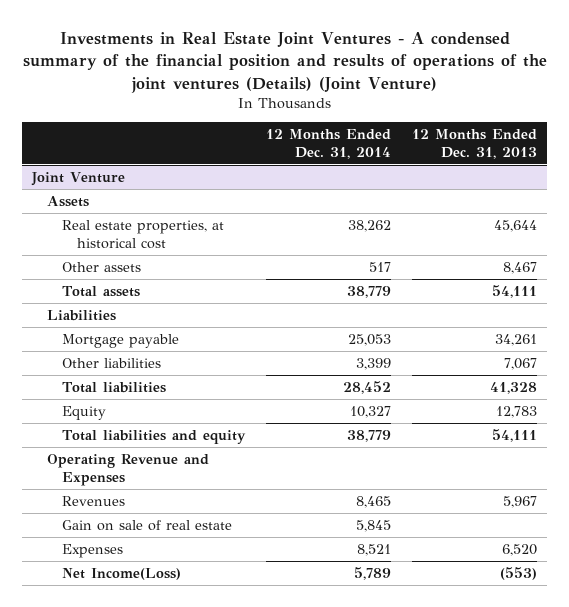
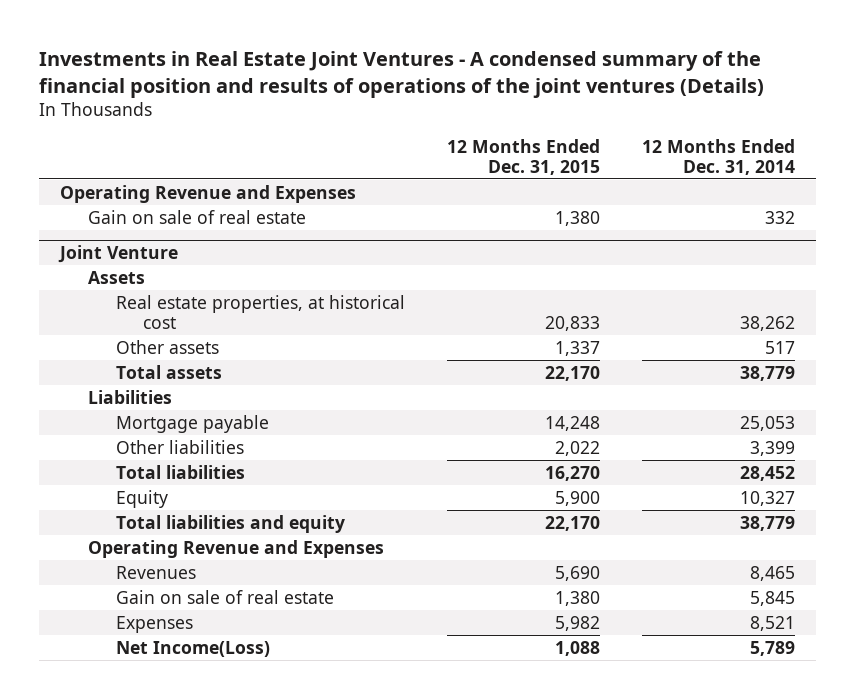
- Investments in Real Estate Joint Ventures - A condensed summary of the financial position and results of operations of the joint ventures (Details) (Joint Venture)
+ Investments in Real Estate Joint Ventures - A condensed summary of the financial position and results of operations of the joint ventures (Details)
- | 12 Months Ended Dec. 31, 2014 | 12 Months Ended Dec. 31, 2013
+ | 12 Months Ended Dec. 31, 2015 | 12 Months Ended Dec. 31, 2014
+ Operating Revenue and Expenses
+ Gain on sale of real estate | 1,380 | 332

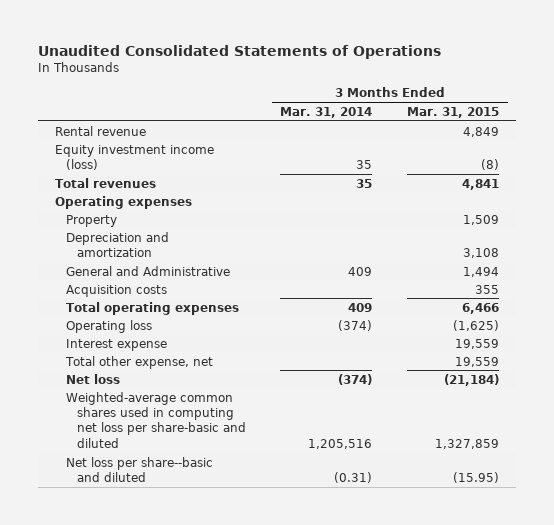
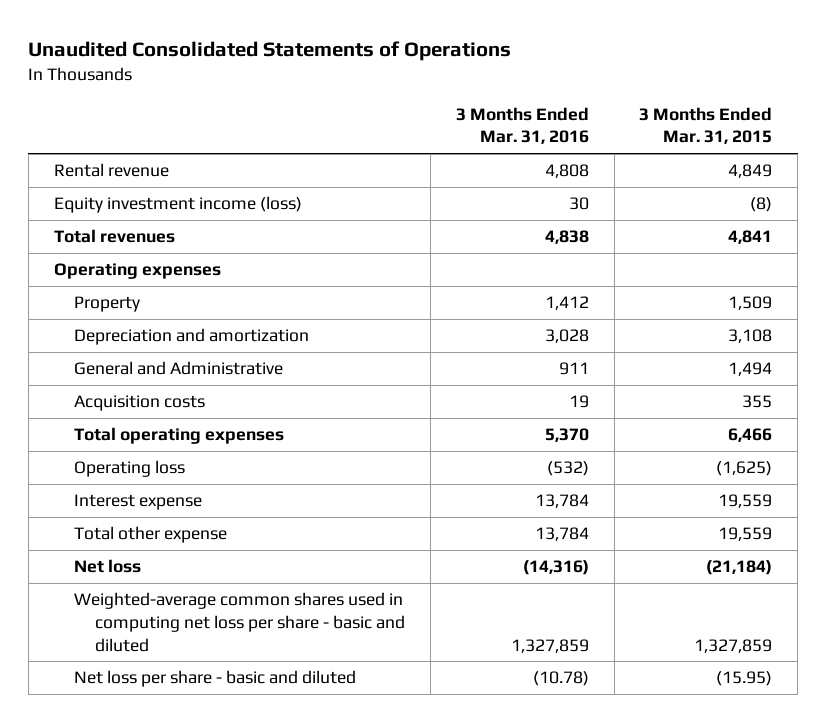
- | 3 Months Ended Mar. 31, 2014 | 3 Months Ended Mar. 31, 2015
+ | 3 Months Ended Mar. 31, 2016 | 3 Months Ended Mar. 31, 2015
- Total other expense, net | | 19,559
+ Total other expense | 13,784 | 19,559
- Weighted-average common shares used in computing net loss per share-basic and diluted | 1,205,516 | 1,327,859
- Net loss per share--basic and diluted | (0.31) | (15.95)
+ Weighted-average common shares used in computing net loss per share - basic and diluted | 1,327,859 | 1,327,859
+ Net loss per share - basic and diluted | (10.78) | (15.95)

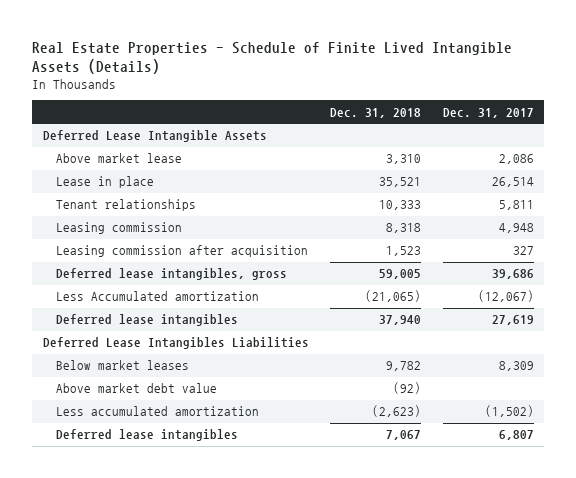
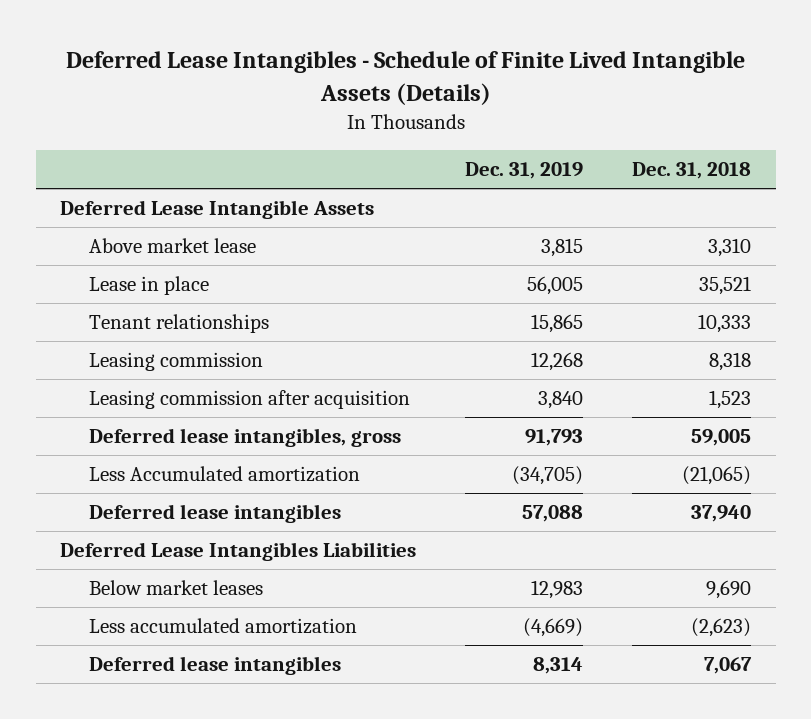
- Real Estate Properties - Schedule of Finite Lived Intangible Assets (Details)
+ Deferred Lease Intangibles - Schedule of Finite Lived Intangible Assets (Details)
- | Dec. 31, 2018 | Dec. 31, 2017
+ | Dec. 31, 2019 | Dec. 31, 2018
- Below market leases | 9,782 | 8,309
- Above market debt value | (92) |
+ Below market leases | 12,983 | 9,690

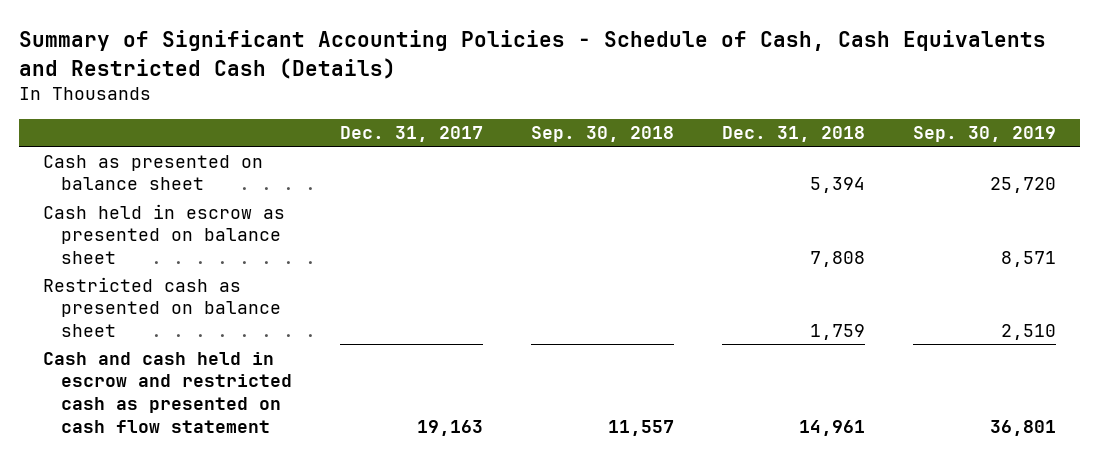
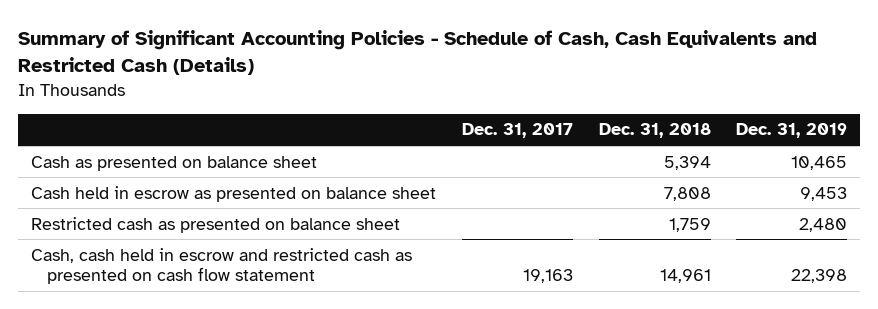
- | Dec. 31, 2017 | Sep. 30, 2018 | Dec. 31, 2018 | Sep. 30, 2019
+ | Dec. 31, 2017 | Dec. 31, 2018 | Dec. 31, 2019
- Cash and cash held in escrow and restricted cash as presented on cash flow statement | 19,163 | 11,557 | 14,961 | 36,801
+ Cash, cash held in escrow and restricted cash as presented on cash flow statement | 19,163 | 14,961 | 22,398

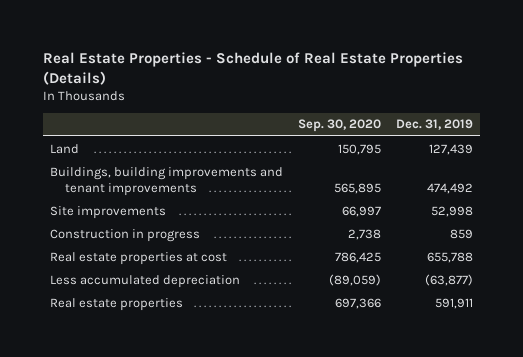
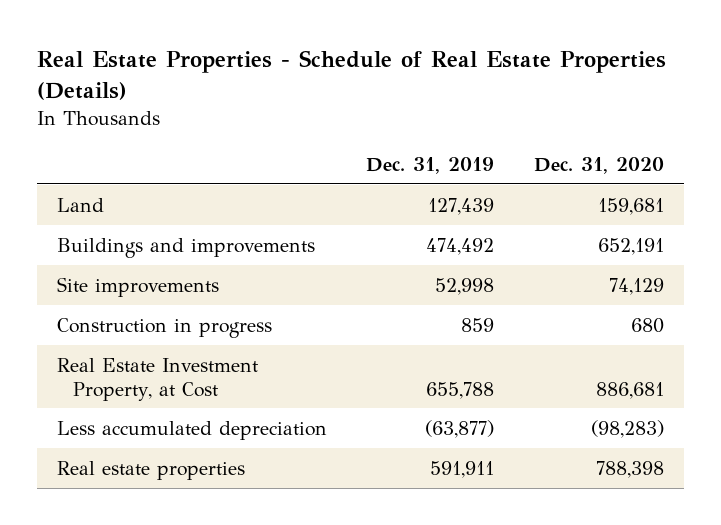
- | Sep. 30, 2020 | Dec. 31, 2019
+ | Dec. 31, 2019 | Dec. 31, 2020
- Buildings, building improvements and tenant improvements | 565,895 | 474,492
+ Buildings and improvements | 474,492 | 652,191
- Real estate properties at cost | 786,425 | 655,788
+ Real Estate Investment Property, at Cost | 655,788 | 886,681

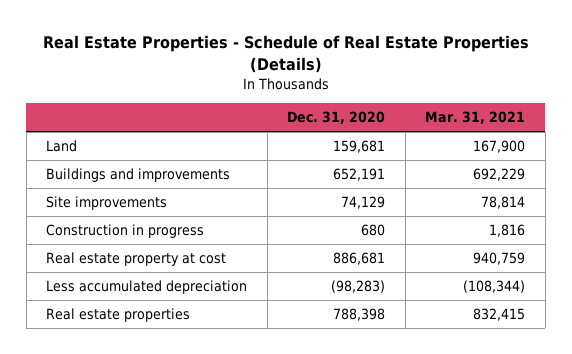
- | Dec. 31, 2019 | Dec. 31, 2020
+ | Dec. 31, 2020 | Mar. 31, 2021
- Real Estate Investment Property, at Cost | 655,788 | 886,681
+ Real estate property at cost | 886,681 | 940,759

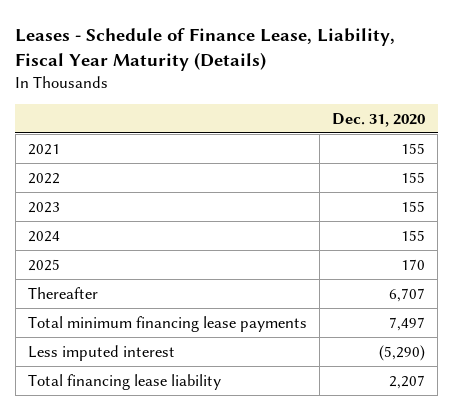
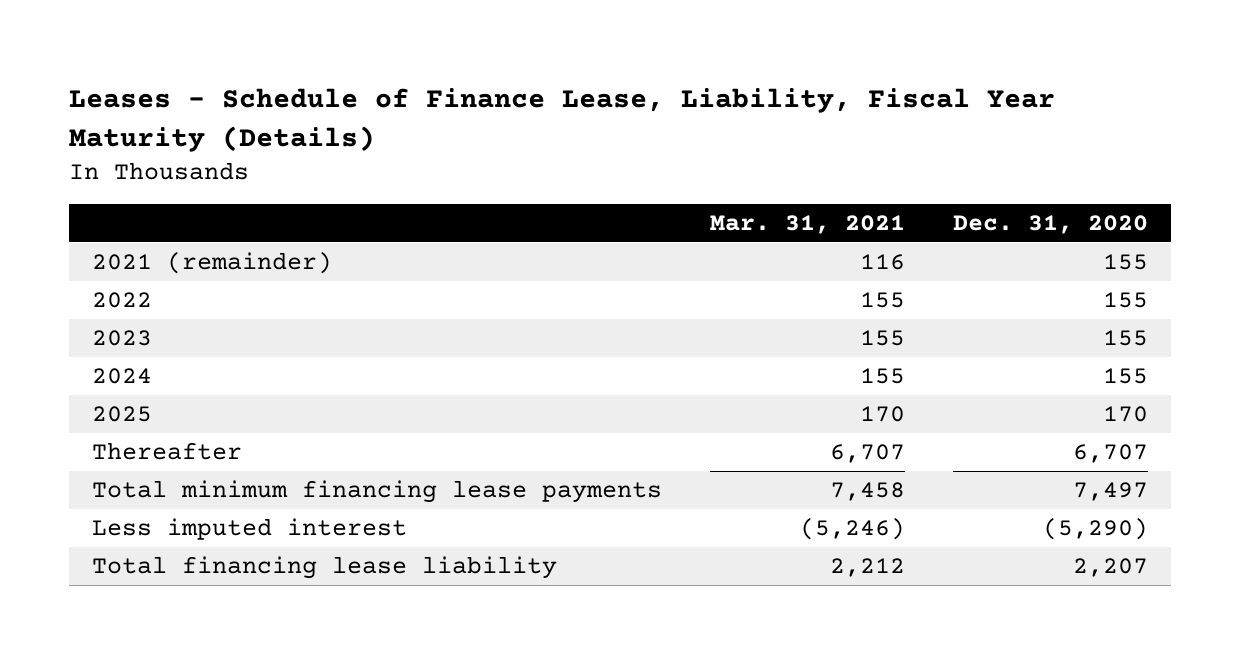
- | Dec. 31, 2020
+ | Mar. 31, 2021 | Dec. 31, 2020
- 2021 | 155
+ 2021 (remainder) | 116 | 155

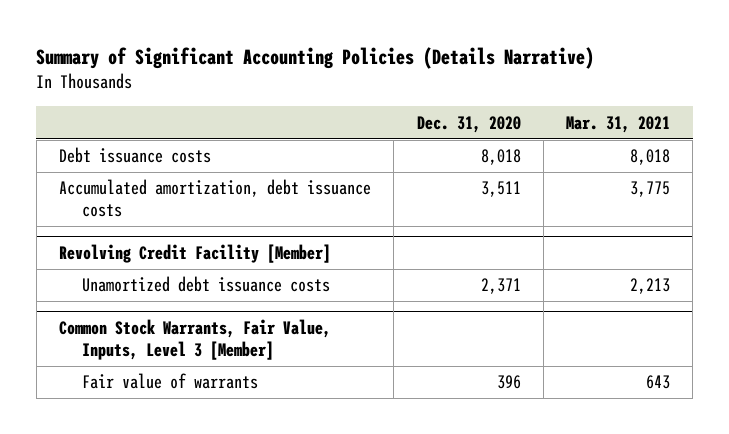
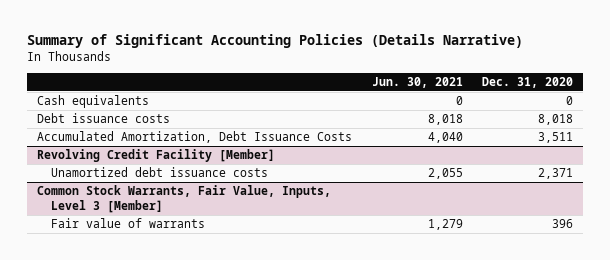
- | Dec. 31, 2020 | Mar. 31, 2021
+ | Jun. 30, 2021 | Dec. 31, 2020
+ Cash equivalents | 0 | 0
- Accumulated amortization, debt issuance costs | 3,511 | 3,775
+ Accumulated Amortization, Debt Issuance Costs | 4,040 | 3,511

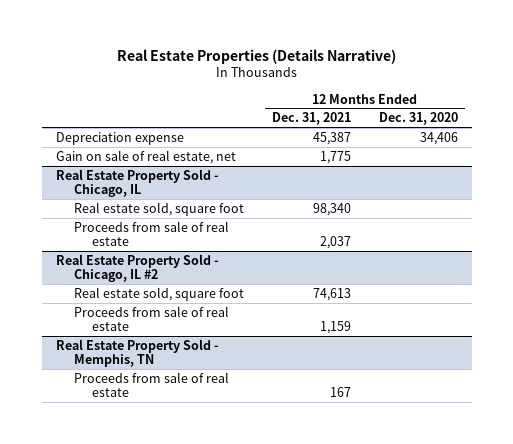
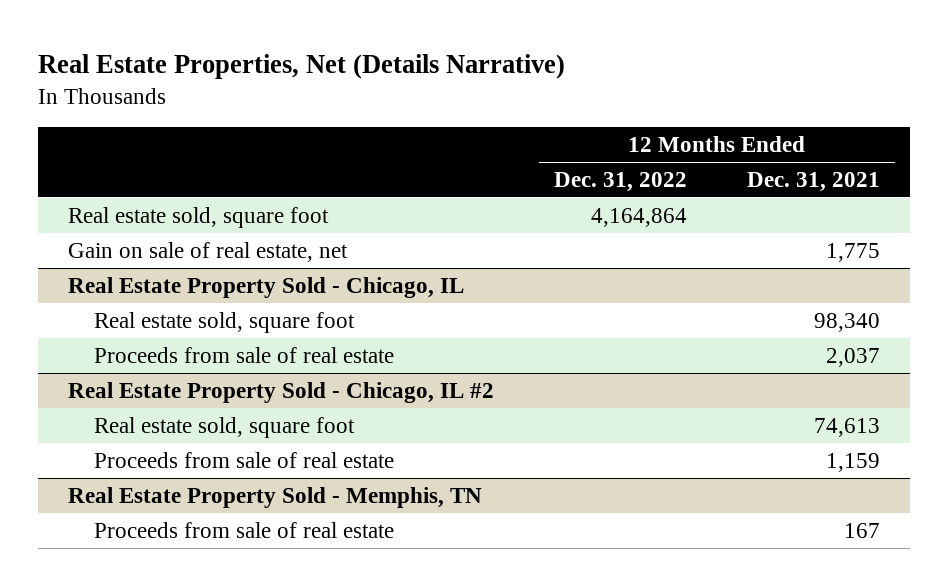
- Real Estate Properties (Details Narrative)
+ Real Estate Properties, Net (Details Narrative)
- | 12 Months Ended Dec. 31, 2021 | 12 Months Ended Dec. 31, 2020
+ | 12 Months Ended Dec. 31, 2022 | 12 Months Ended Dec. 31, 2021
- Depreciation expense | 45,387 | 34,406
+ Real estate sold, square foot | 4,164,864 |

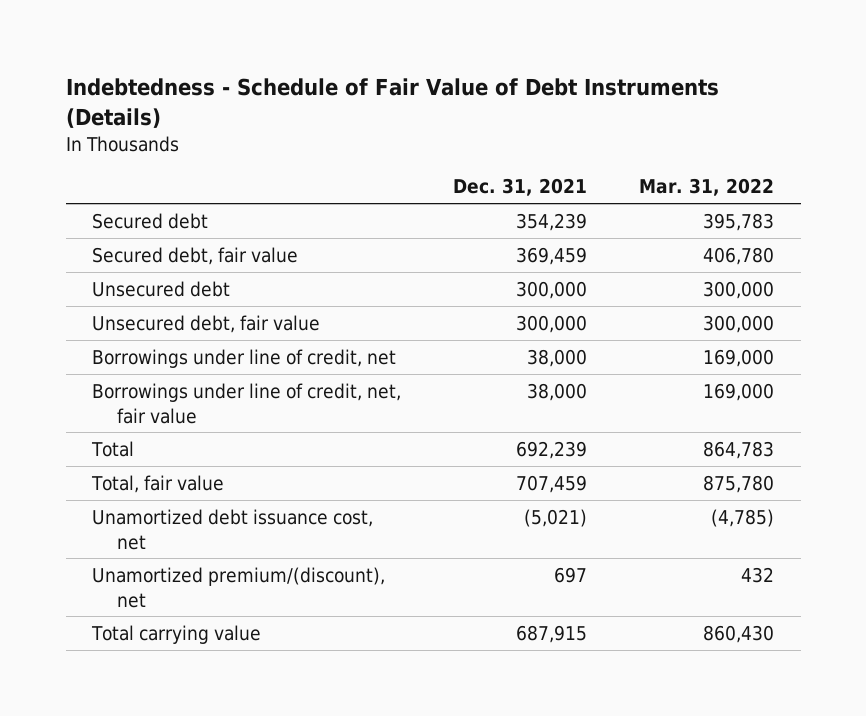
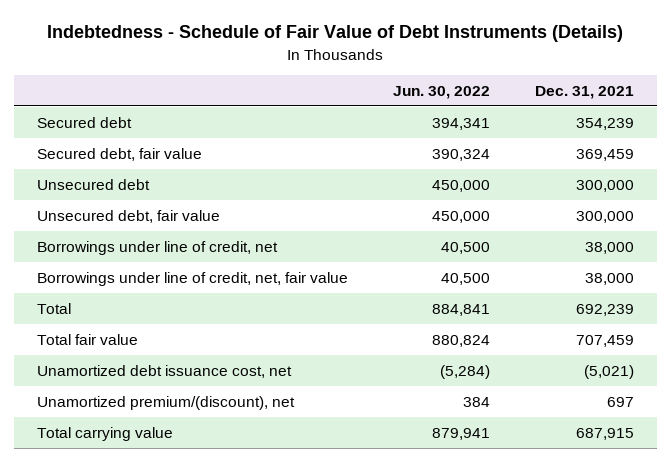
- | Dec. 31, 2021 | Mar. 31, 2022
+ | Jun. 30, 2022 | Dec. 31, 2021
- Total, fair value | 707,459 | 875,780
+ Total fair value | 880,824 | 707,459

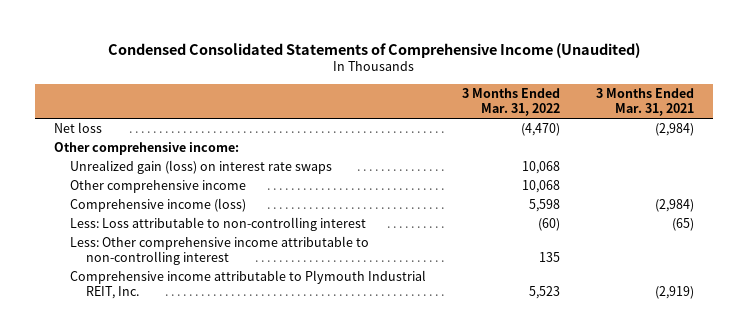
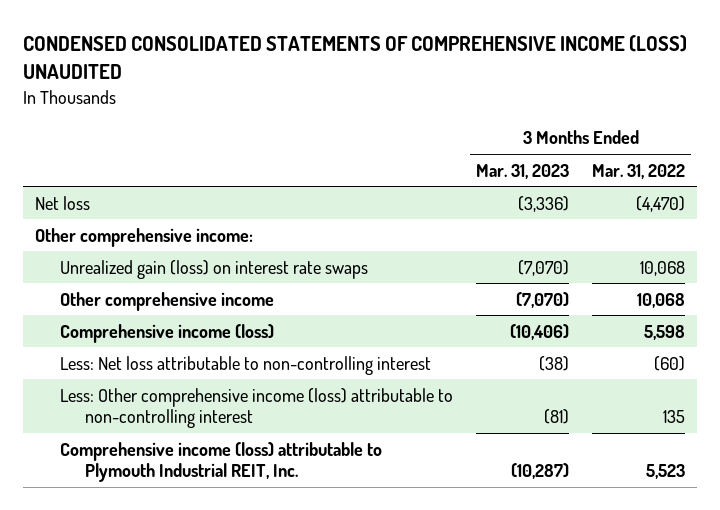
- Condensed Consolidated Statements of Comprehensive Income (Unaudited)
+ CONDENSED CONSOLIDATED STATEMENTS OF COMPREHENSIVE INCOME (LOSS) UNAUDITED
- | 3 Months Ended Mar. 31, 2022 | 3 Months Ended Mar. 31, 2021
+ | 3 Months Ended Mar. 31, 2023 | 3 Months Ended Mar. 31, 2022
- Less: Loss attributable to non-controlling interest | (60) | (65)
- Less: Other comprehensive income attributable to non-controlling interest | 135 |
- Comprehensive income attributable to Plymouth Industrial REIT, Inc. | 5,523 | (2,919)
+ Less: Net loss attributable to non-controlling interest | (38) | (60)
+ Less: Other comprehensive income (loss) attributable to non-controlling interest | (81) | 135
+ Comprehensive income (loss) attributable to Plymouth Industrial REIT, Inc. | (10,287) | 5,523

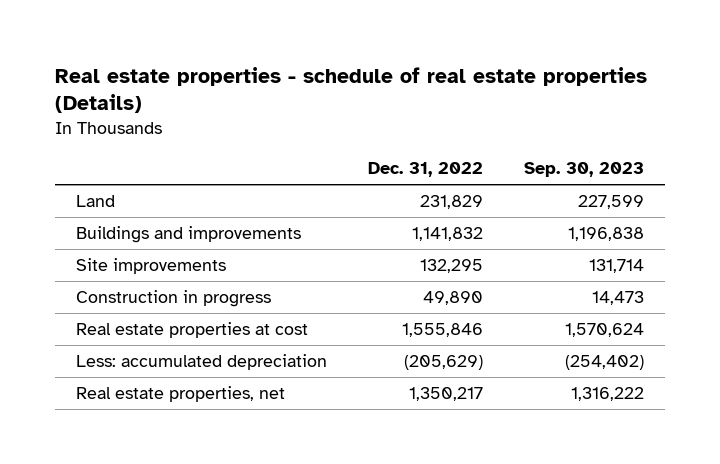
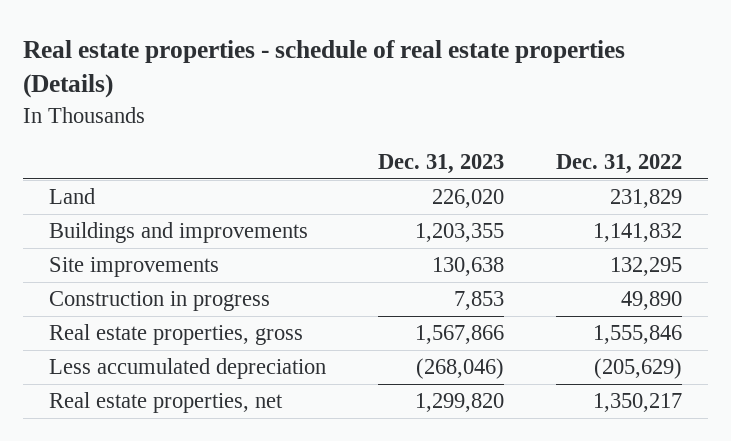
- | Dec. 31, 2022 | Sep. 30, 2023
+ | Dec. 31, 2023 | Dec. 31, 2022
- Real estate properties at cost | 1,555,846 | 1,570,624
- Less: accumulated depreciation | (205,629) | (254,402)
+ Real estate properties, gross | 1,567,866 | 1,555,846
+ Less accumulated depreciation | (268,046) | (205,629)

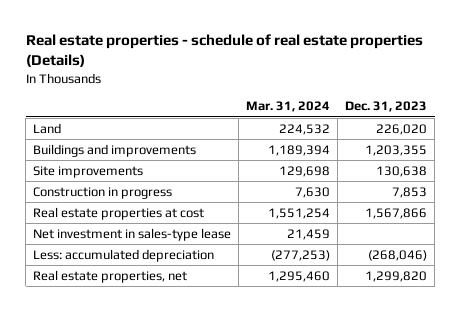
- | Dec. 31, 2023 | Dec. 31, 2022
+ | Mar. 31, 2024 | Dec. 31, 2023
- Real estate properties, gross | 1,567,866 | 1,555,846
- Less accumulated depreciation | (268,046) | (205,629)
+ Real estate properties at cost | 1,551,254 | 1,567,866
+ Net investment in sales-type lease | 21,459 |
+ Less: accumulated depreciation | (277,253) | (268,046)

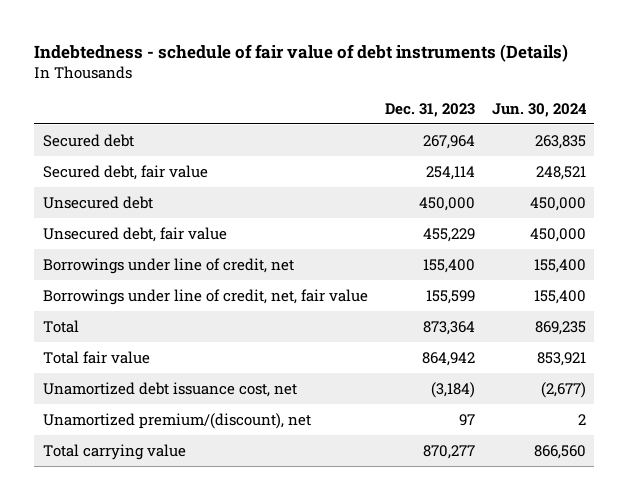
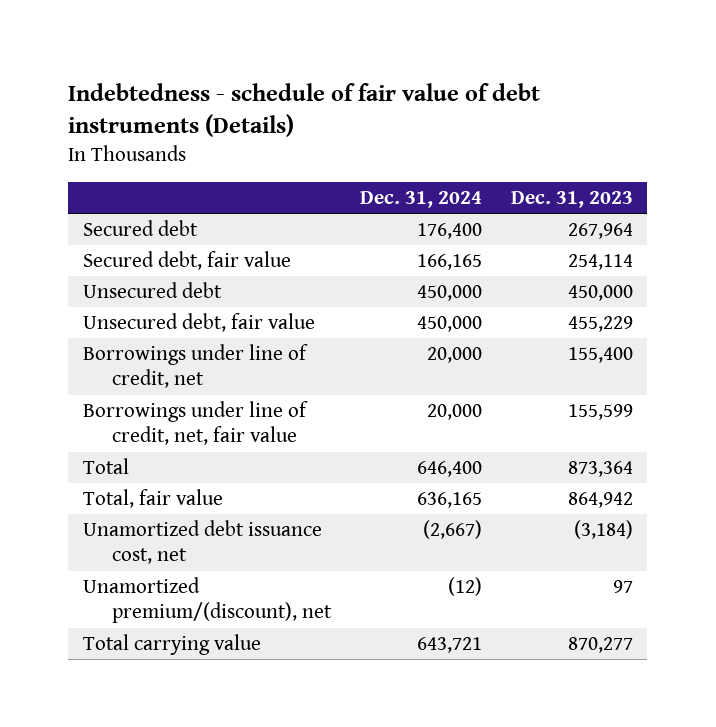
- | Dec. 31, 2023 | Jun. 30, 2024
+ | Dec. 31, 2024 | Dec. 31, 2023
- Total fair value | 864,942 | 853,921
+ Total, fair value | 636,165 | 864,942

